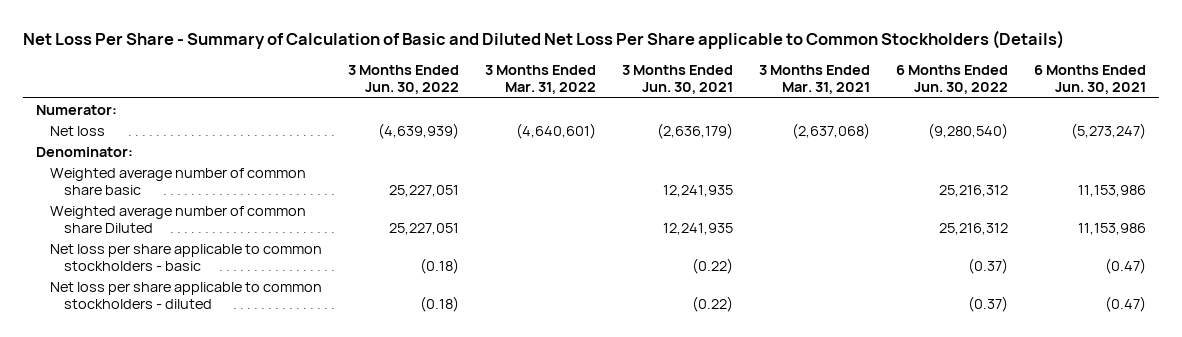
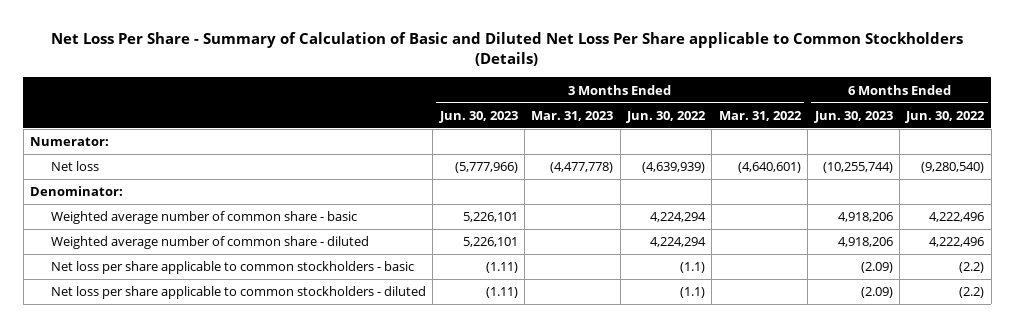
- | 3 Months Ended Jun. 30, 2022 | 3 Months Ended Mar. 31, 2022 | 3 Months Ended Jun. 30, 2021 | 3 Months Ended Mar. 31, 2021 | 6 Months Ended Jun. 30, 2022 | 6 Months Ended Jun. 30, 2021
+ | 3 Months Ended Jun. 30, 2023 | 3 Months Ended Mar. 31, 2023 | 3 Months Ended Jun. 30, 2022 | 3 Months Ended Mar. 31, 2022 | 6 Months Ended Jun. 30, 2023 | 6 Months Ended Jun. 30, 2022
- Weighted average number of common share basic | 25,227,051 | | 12,241,935 | | 25,216,312 | 11,153,986
- Weighted average number of common share Diluted | 25,227,051 | | 12,241,935 | | 25,216,312 | 11,153,986
- Net loss per share applicable to common stockholders - basic | (0.18) | | (0.22) | | (0.37) | (0.47)
- Net loss per share applicable to common stockholders - diluted | (0.18) | | (0.22) | | (0.37) | (0.47)
+ Weighted average number of common share - basic | 5,226,101 | | 4,224,294 | | 4,918,206 | 4,222,496
+ Weighted average number of common share - diluted | 5,226,101 | | 4,224,294 | | 4,918,206 | 4,222,496
+ Net loss per share applicable to common stockholders - basic | (1.11) | | (1.1) | | (2.09) | (2.2)
+ Net loss per share applicable to common stockholders - diluted | (1.11) | | (1.1) | | (2.09) | (2.2)

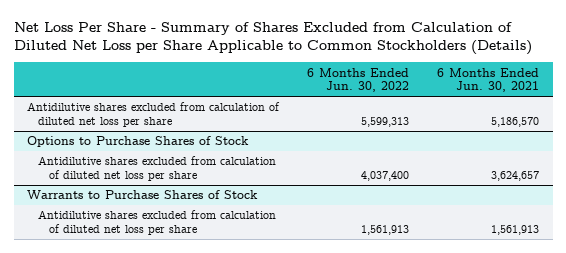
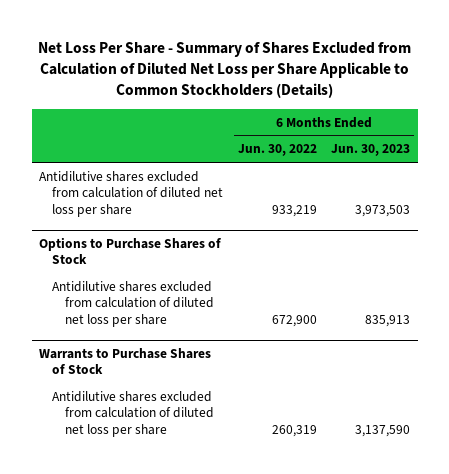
- | 6 Months Ended Jun. 30, 2022 | 6 Months Ended Jun. 30, 2021
+ | 6 Months Ended Jun. 30, 2022 | 6 Months Ended Jun. 30, 2023
- Antidilutive shares excluded from calculation of diluted net loss per share | 5,599,313 | 5,186,570
+ Antidilutive shares excluded from calculation of diluted net loss per share | 933,219 | 3,973,503
@ Options to Purchase Shares of Stock
- Antidilutive shares excluded from calculation of diluted net loss per share | 4,037,400 | 3,624,657
+ Antidilutive shares excluded from calculation of diluted net loss per share | 672,900 | 835,913
@ Warrants to Purchase Shares of Stock
- Antidilutive shares excluded from calculation of diluted net loss per share | 1,561,913 | 1,561,913
+ Antidilutive shares excluded from calculation of diluted net loss per share | 260,319 | 3,137,590

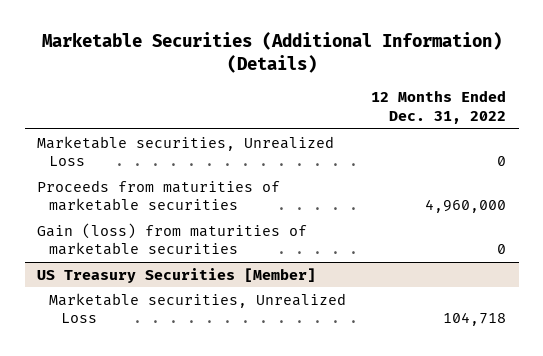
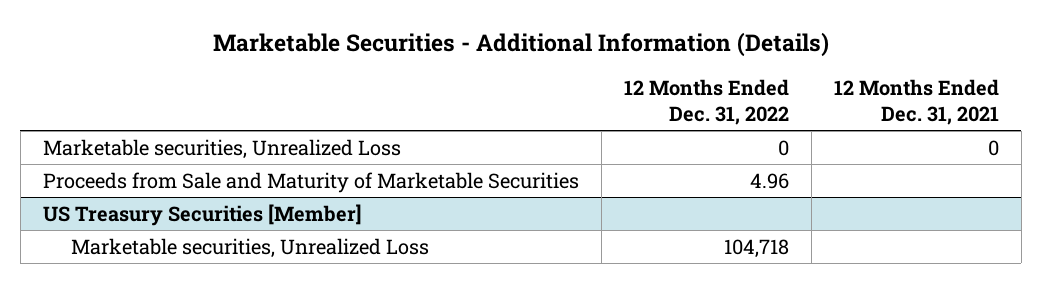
- Marketable Securities (Additional Information) (Details)
+ Marketable Securities - Additional Information (Details)
- | 12 Months Ended Dec. 31, 2022
+ | 12 Months Ended Dec. 31, 2022 | 12 Months Ended Dec. 31, 2021
- Proceeds from maturities of marketable securities | 4,960,000
- Gain (loss) from maturities of marketable securities | 0
+ Proceeds from Sale and Maturity of Marketable Securities | 4.96 |

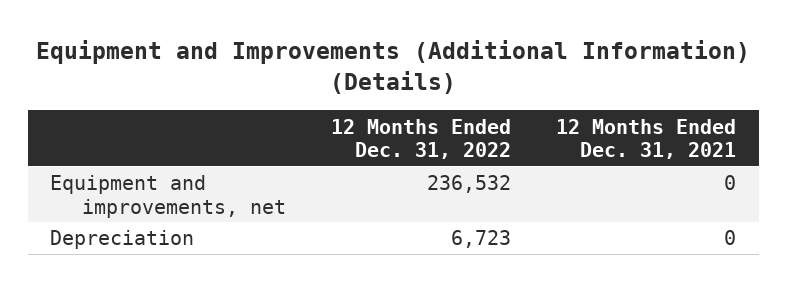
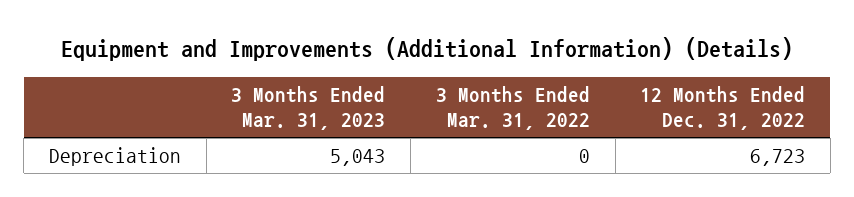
- | 12 Months Ended Dec. 31, 2022 | 12 Months Ended Dec. 31, 2021
+ | 3 Months Ended Mar. 31, 2023 | 3 Months Ended Mar. 31, 2022 | 12 Months Ended Dec. 31, 2022
- Equipment and improvements, net | 236,532 | 0

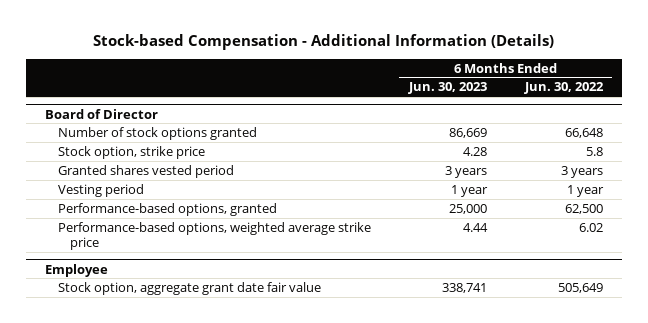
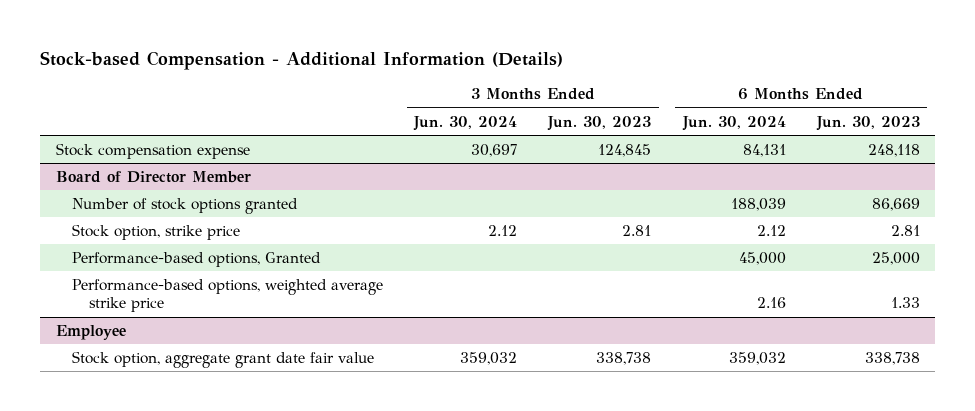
- | 6 Months Ended Jun. 30, 2023 | 6 Months Ended Jun. 30, 2022
+ | 3 Months Ended Jun. 30, 2024 | 3 Months Ended Jun. 30, 2023 | 6 Months Ended Jun. 30, 2024 | 6 Months Ended Jun. 30, 2023
- Board of Director
+ Stock compensation expense | 30,697 | 124,845 | 84,131 | 248,118
+ Board of Director Member
- Stock option, strike price | 4.28 | 5.8
- Granted shares vested period | 3 years | 3 years
- Vesting period | 1 year | 1 year
- Performance-based options, granted | 25,000 | 62,500
- Performance-based options, weighted average strike price | 4.44 | 6.02
+ Stock option, strike price | 2.12 | 2.81 | 2.12 | 2.81
+ Performance-based options, Granted | | | 45,000 | 25,000
+ Performance-based options, weighted average strike price | | | 2.16 | 1.33
@ Employee
- Stock option, aggregate grant date fair value | 338,741 | 505,649
+ Stock option, aggregate grant date fair value | 359,032 | 338,738 | 359,032 | 338,738

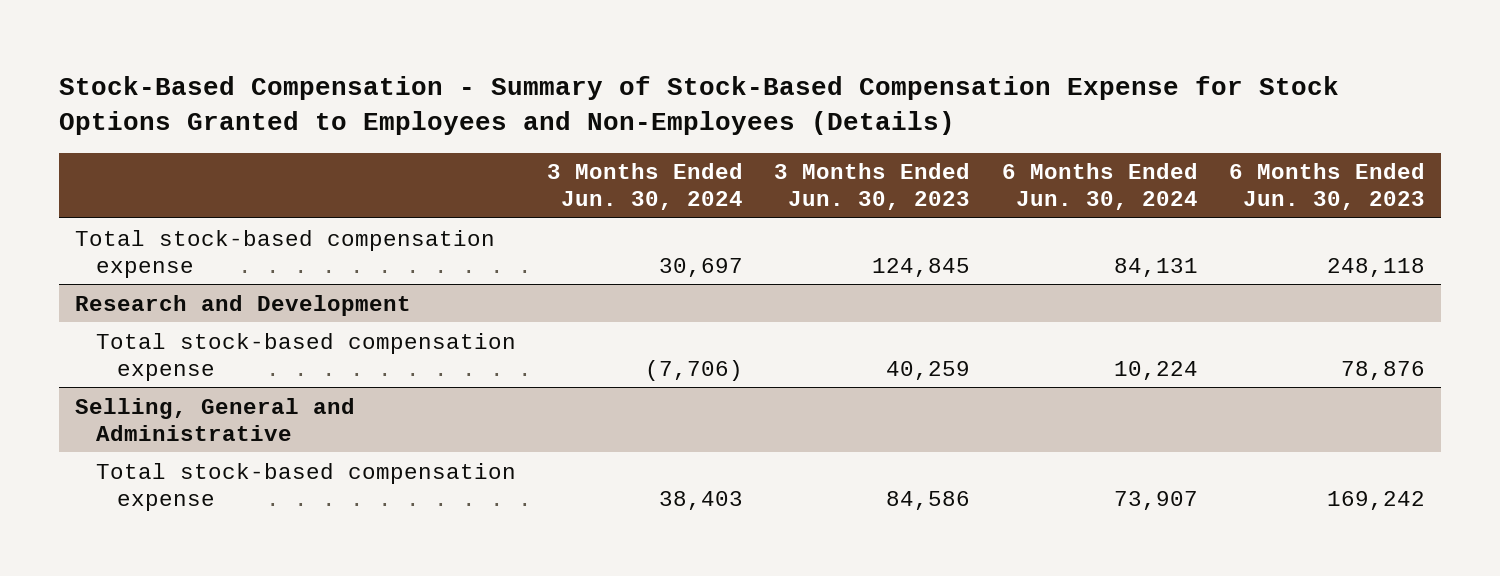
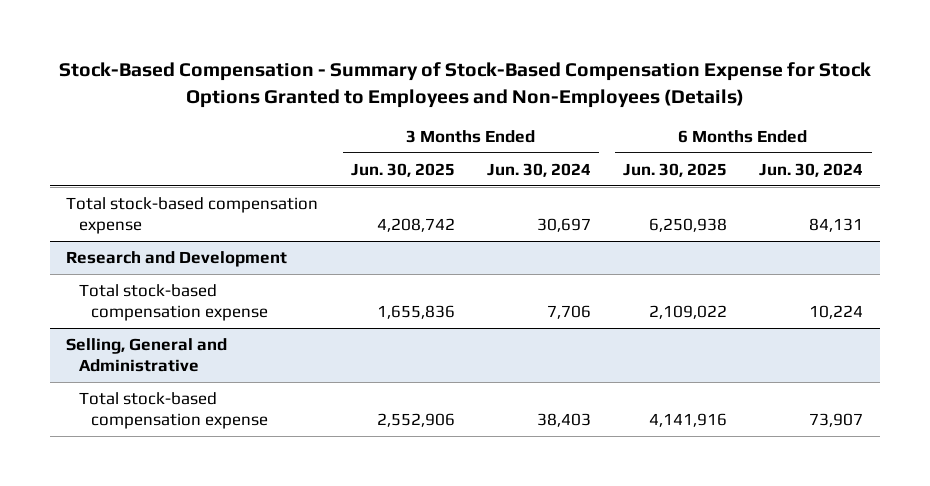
- | 3 Months Ended Jun. 30, 2024 | 3 Months Ended Jun. 30, 2023 | 6 Months Ended Jun. 30, 2024 | 6 Months Ended Jun. 30, 2023
+ | 3 Months Ended Jun. 30, 2025 | 3 Months Ended Jun. 30, 2024 | 6 Months Ended Jun. 30, 2025 | 6 Months Ended Jun. 30, 2024
@ Research and Development
- Total stock-based compensation expense | (7,706) | 40,259 | 10,224 | 78,876
+ Total stock-based compensation expense | 1,655,836 | 7,706 | 2,109,022 | 10,224

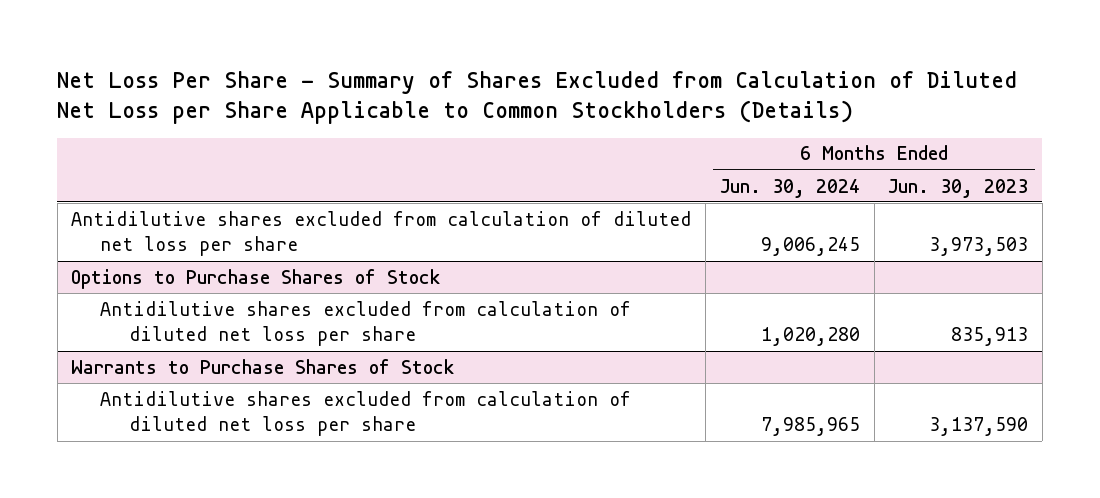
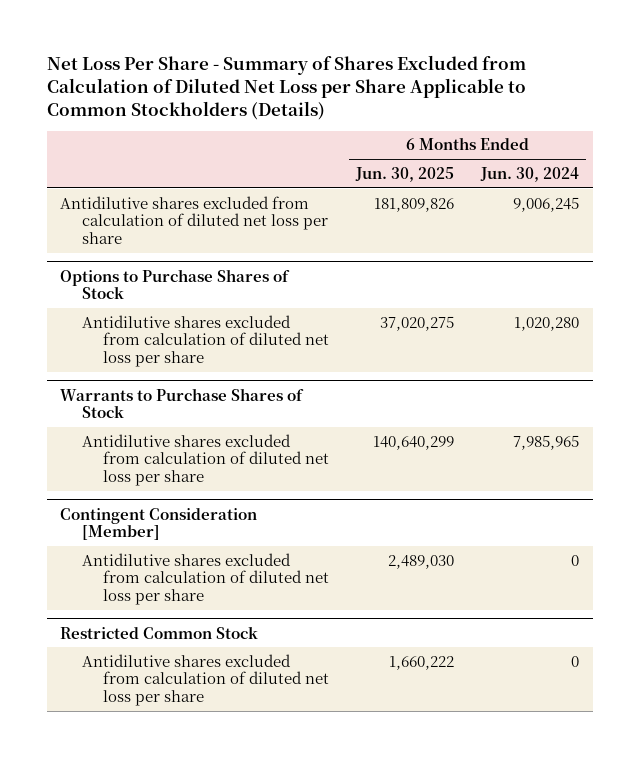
- | 6 Months Ended Jun. 30, 2024 | 6 Months Ended Jun. 30, 2023
+ | 6 Months Ended Jun. 30, 2025 | 6 Months Ended Jun. 30, 2024
+ Contingent Consideration [Member]
+ Antidilutive shares excluded from calculation of diluted net loss per share | 2,489,030 | 0
+ Restricted Common Stock
+ Antidilutive shares excluded from calculation of diluted net loss per share | 1,660,222 | 0

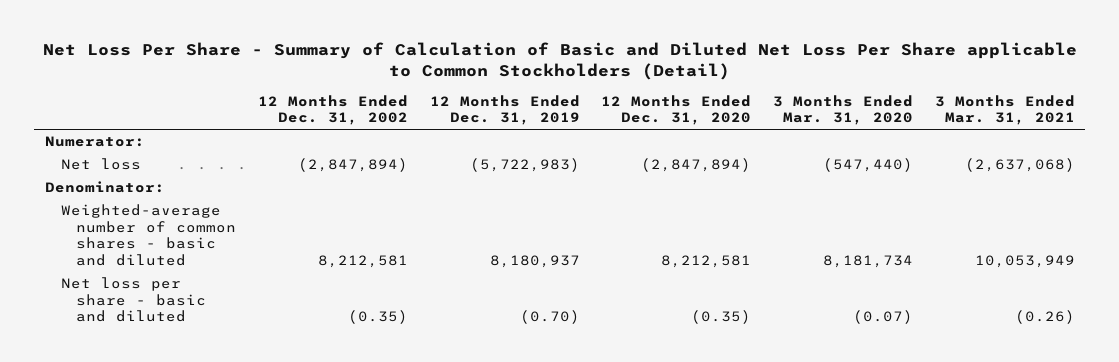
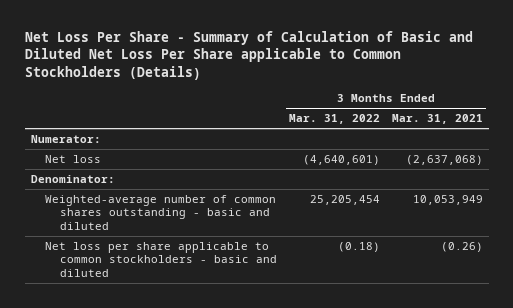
- Net Loss Per Share - Summary of Calculation of Basic and Diluted Net Loss Per Share applicable to Common Stockholders (Detail)
+ Net Loss Per Share - Summary of Calculation of Basic and Diluted Net Loss Per Share applicable to Common Stockholders (Details)
- | 12 Months Ended Dec. 31, 2002 | 12 Months Ended Dec. 31, 2019 | 12 Months Ended Dec. 31, 2020 | 3 Months Ended Mar. 31, 2020 | 3 Months Ended Mar. 31, 2021
+ | 3 Months Ended Mar. 31, 2022 | 3 Months Ended Mar. 31, 2021
- Weighted-average number of common shares - basic and diluted | 8,212,581 | 8,180,937 | 8,212,581 | 8,181,734 | 10,053,949
- Net loss per share - basic and diluted | (0.35) | (0.70) | (0.35) | (0.07) | (0.26)
+ Weighted-average number of common shares outstanding - basic and diluted | 25,205,454 | 10,053,949
+ Net loss per share applicable to common stockholders - basic and diluted | (0.18) | (0.26)

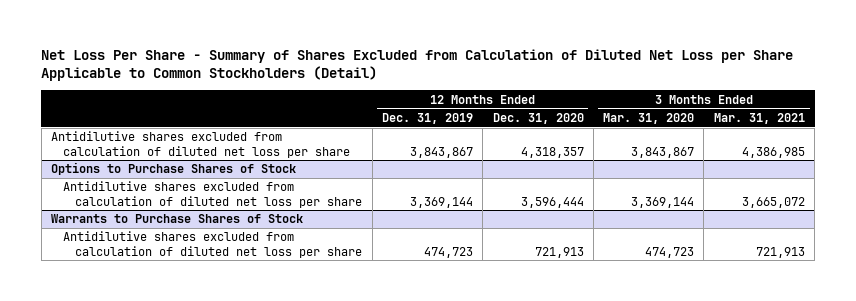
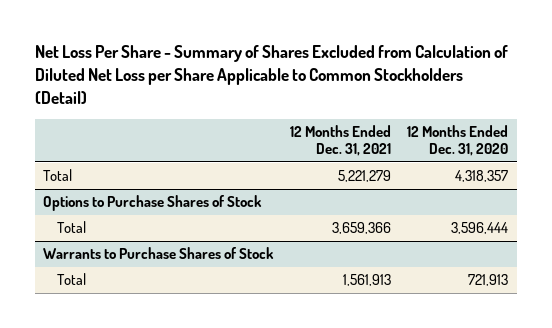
- | 12 Months Ended Dec. 31, 2019 | 12 Months Ended Dec. 31, 2020 | 3 Months Ended Mar. 31, 2020 | 3 Months Ended Mar. 31, 2021
+ | 12 Months Ended Dec. 31, 2021 | 12 Months Ended Dec. 31, 2020
- Antidilutive shares excluded from calculation of diluted net loss per share | 3,843,867 | 4,318,357 | 3,843,867 | 4,386,985
+ Total | 5,221,279 | 4,318,357
@ Options to Purchase Shares of Stock
- Antidilutive shares excluded from calculation of diluted net loss per share | 3,369,144 | 3,596,444 | 3,369,144 | 3,665,072
+ Total | 3,659,366 | 3,596,444
@ Warrants to Purchase Shares of Stock
- Antidilutive shares excluded from calculation of diluted net loss per share | 474,723 | 721,913 | 474,723 | 721,913
+ Total | 1,561,913 | 721,913

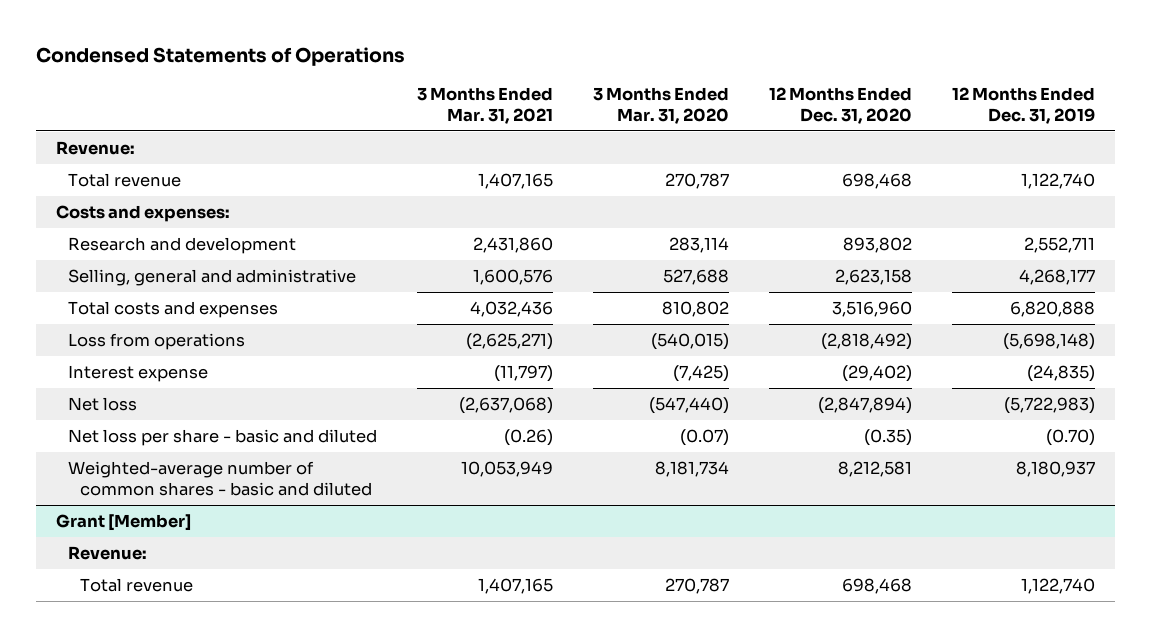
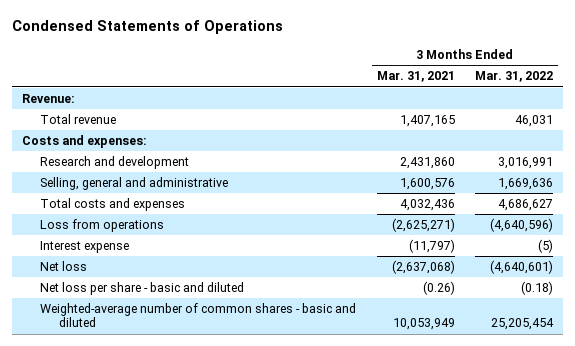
- | 3 Months Ended Mar. 31, 2021 | 3 Months Ended Mar. 31, 2020 | 12 Months Ended Dec. 31, 2020 | 12 Months Ended Dec. 31, 2019
+ | 3 Months Ended Mar. 31, 2021 | 3 Months Ended Mar. 31, 2022
- Grant [Member]
- Revenue:
- Total revenue | 1,407,165 | 270,787 | 698,468 | 1,122,740

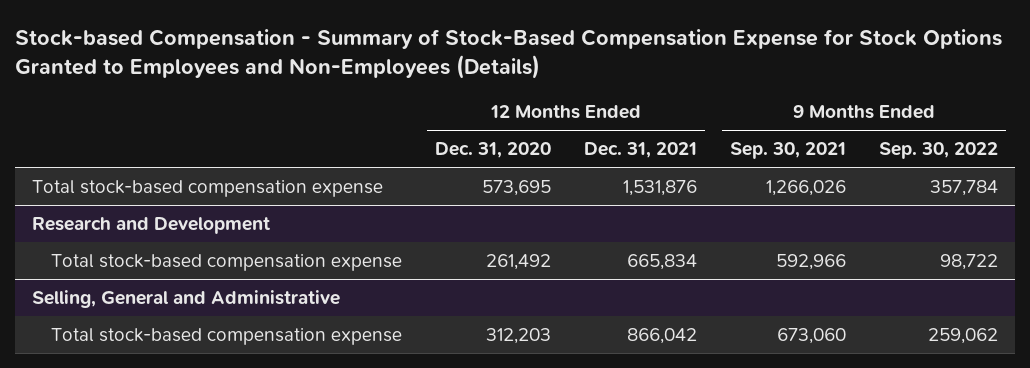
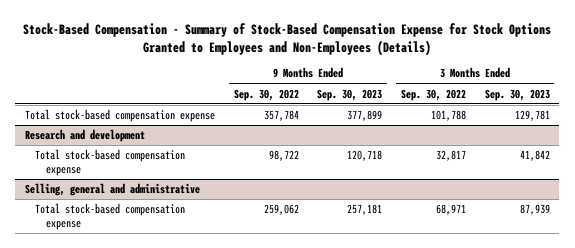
- Stock-based Compensation - Summary of Stock-Based Compensation Expense for Stock Options Granted to Employees and Non-Employees (Details)
+ Stock-Based Compensation - Summary of Stock-Based Compensation Expense for Stock Options Granted to Employees and Non-Employees (Details)
- | 12 Months Ended Dec. 31, 2020 | 12 Months Ended Dec. 31, 2021 | 9 Months Ended Sep. 30, 2021 | 9 Months Ended Sep. 30, 2022
+ | 9 Months Ended Sep. 30, 2022 | 9 Months Ended Sep. 30, 2023 | 3 Months Ended Sep. 30, 2022 | 3 Months Ended Sep. 30, 2023
- Research and Development
+ Research and development
- Selling, General and Administrative
+ Selling, general and administrative

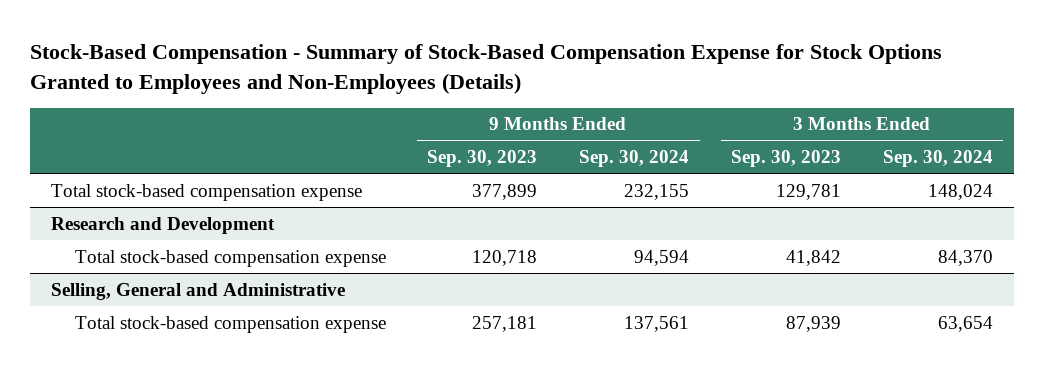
- | 9 Months Ended Sep. 30, 2022 | 9 Months Ended Sep. 30, 2023 | 3 Months Ended Sep. 30, 2022 | 3 Months Ended Sep. 30, 2023
+ | 9 Months Ended Sep. 30, 2023 | 9 Months Ended Sep. 30, 2024 | 3 Months Ended Sep. 30, 2023 | 3 Months Ended Sep. 30, 2024
- Research and development
+ Research and Development
- Selling, general and administrative
+ Selling, General and Administrative

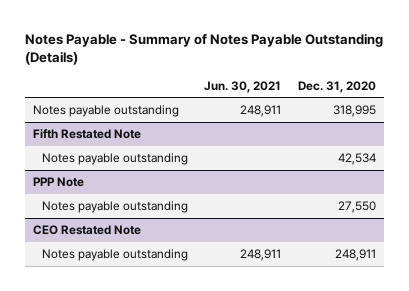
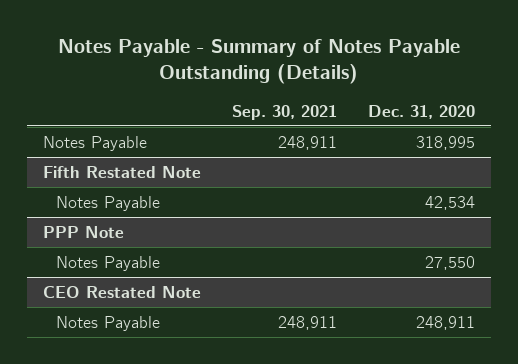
- | Jun. 30, 2021 | Dec. 31, 2020
+ | Sep. 30, 2021 | Dec. 31, 2020
- Notes payable outstanding | 248,911 | 318,995
+ Notes Payable | 248,911 | 318,995
@ Fifth Restated Note
- Notes payable outstanding | | 42,534
+ Notes Payable | | 42,534
@ PPP Note
- Notes payable outstanding | | 27,550
+ Notes Payable | | 27,550
@ CEO Restated Note
- Notes payable outstanding | 248,911 | 248,911
+ Notes Payable | 248,911 | 248,911

